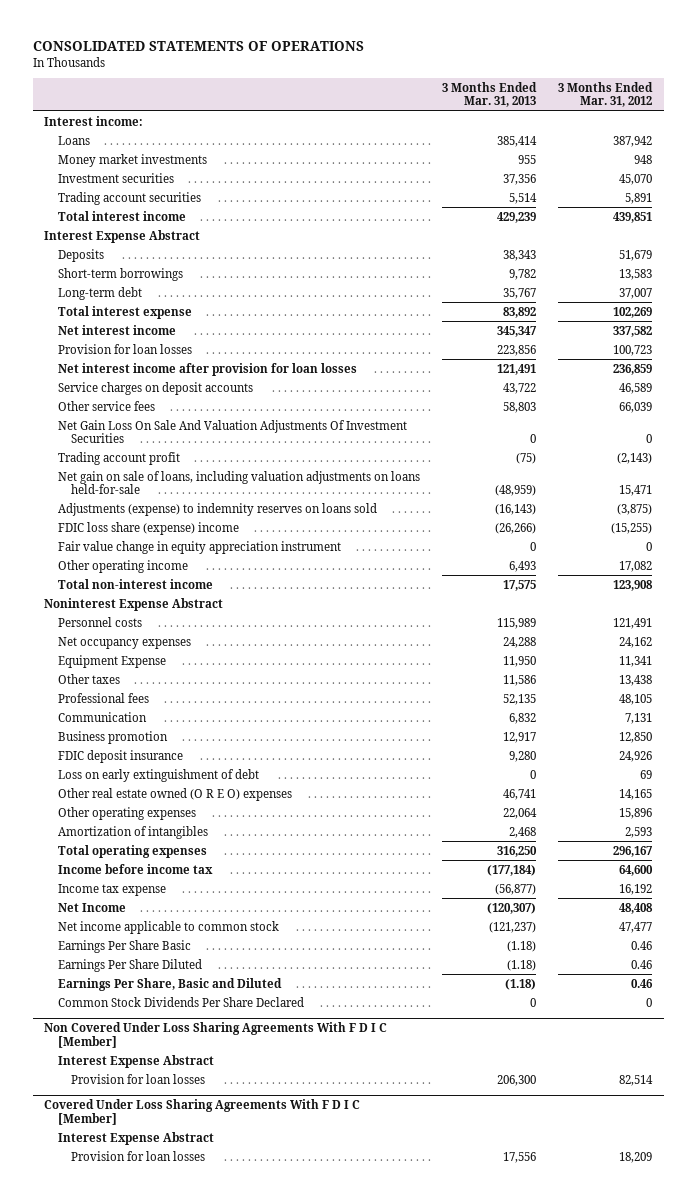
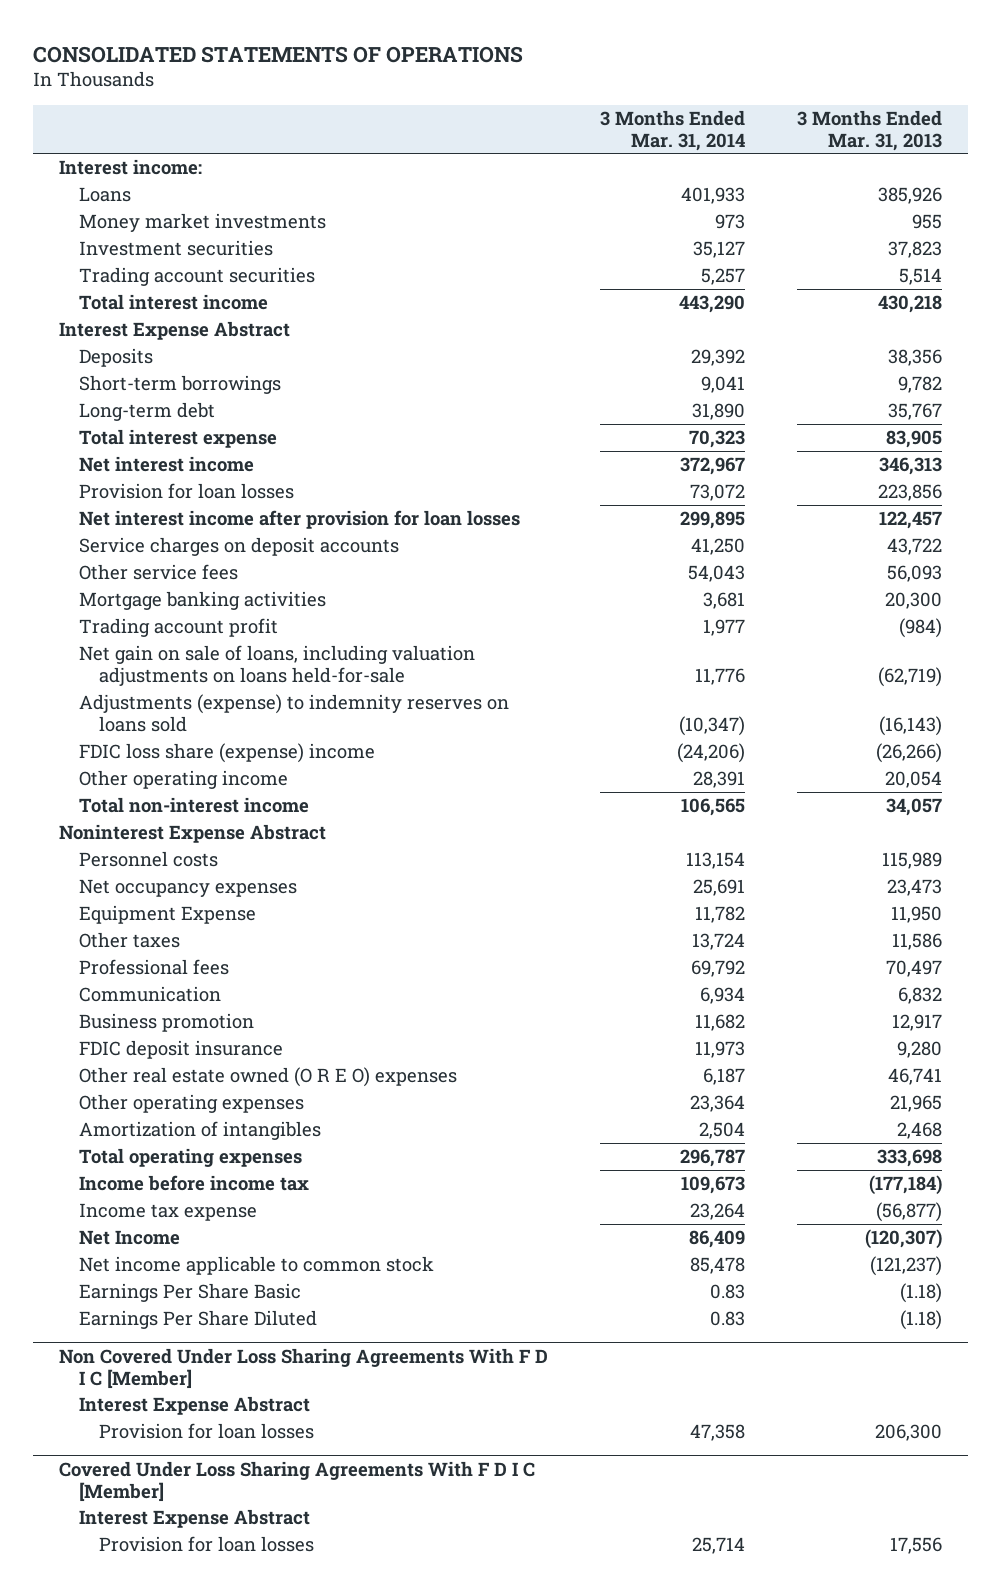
- | 3 Months Ended Mar. 31, 2013 | 3 Months Ended Mar. 31, 2012
+ | 3 Months Ended Mar. 31, 2014 | 3 Months Ended Mar. 31, 2013
- Loans | 385,414 | 387,942
+ Loans | 401,933 | 385,926
- Investment securities | 37,356 | 45,070
+ Investment securities | 35,127 | 37,823
- Total interest income | 429,239 | 439,851
+ Total interest income | 443,290 | 430,218
- Deposits | 38,343 | 51,679
+ Deposits | 29,392 | 38,356
- Total interest expense | 83,892 | 102,269
- Net interest income | 345,347 | 337,582
+ Total interest expense | 70,323 | 83,905
+ Net interest income | 372,967 | 346,313
- Net interest income after provision for loan losses | 121,491 | 236,859
+ Net interest income after provision for loan losses | 299,895 | 122,457
- Other service fees | 58,803 | 66,039
- Net Gain Loss On Sale And Valuation Adjustments Of Investment Securities | 0 | 0
- Trading account profit | (75) | (2,143)
- Net gain on sale of loans, including valuation adjustments on loans held-for-sale | (48,959) | 15,471
+ Other service fees | 54,043 | 56,093
+ Mortgage banking activities | 3,681 | 20,300
+ Trading account profit | 1,977 | (984)
+ Net gain on sale of loans, including valuation adjustments on loans held-for-sale | 11,776 | (62,719)
- Fair value change in equity appreciation instrument | 0 | 0
- Other operating income | 6,493 | 17,082
- Total non-interest income | 17,575 | 123,908
+ Other operating income | 28,391 | 20,054
+ Total non-interest income | 106,565 | 34,057
- Net occupancy expenses | 24,288 | 24,162
+ Net occupancy expenses | 25,691 | 23,473
- Professional fees | 52,135 | 48,105
+ Professional fees | 69,792 | 70,497
- Loss on early extinguishment of debt | 0 | 69
- Other operating expenses | 22,064 | 15,896
+ Other operating expenses | 23,364 | 21,965
- Total operating expenses | 316,250 | 296,167
+ Total operating expenses | 296,787 | 333,698
- Earnings Per Share, Basic and Diluted | (1.18) | 0.46
- Common Stock Dividends Per Share Declared | 0 | 0

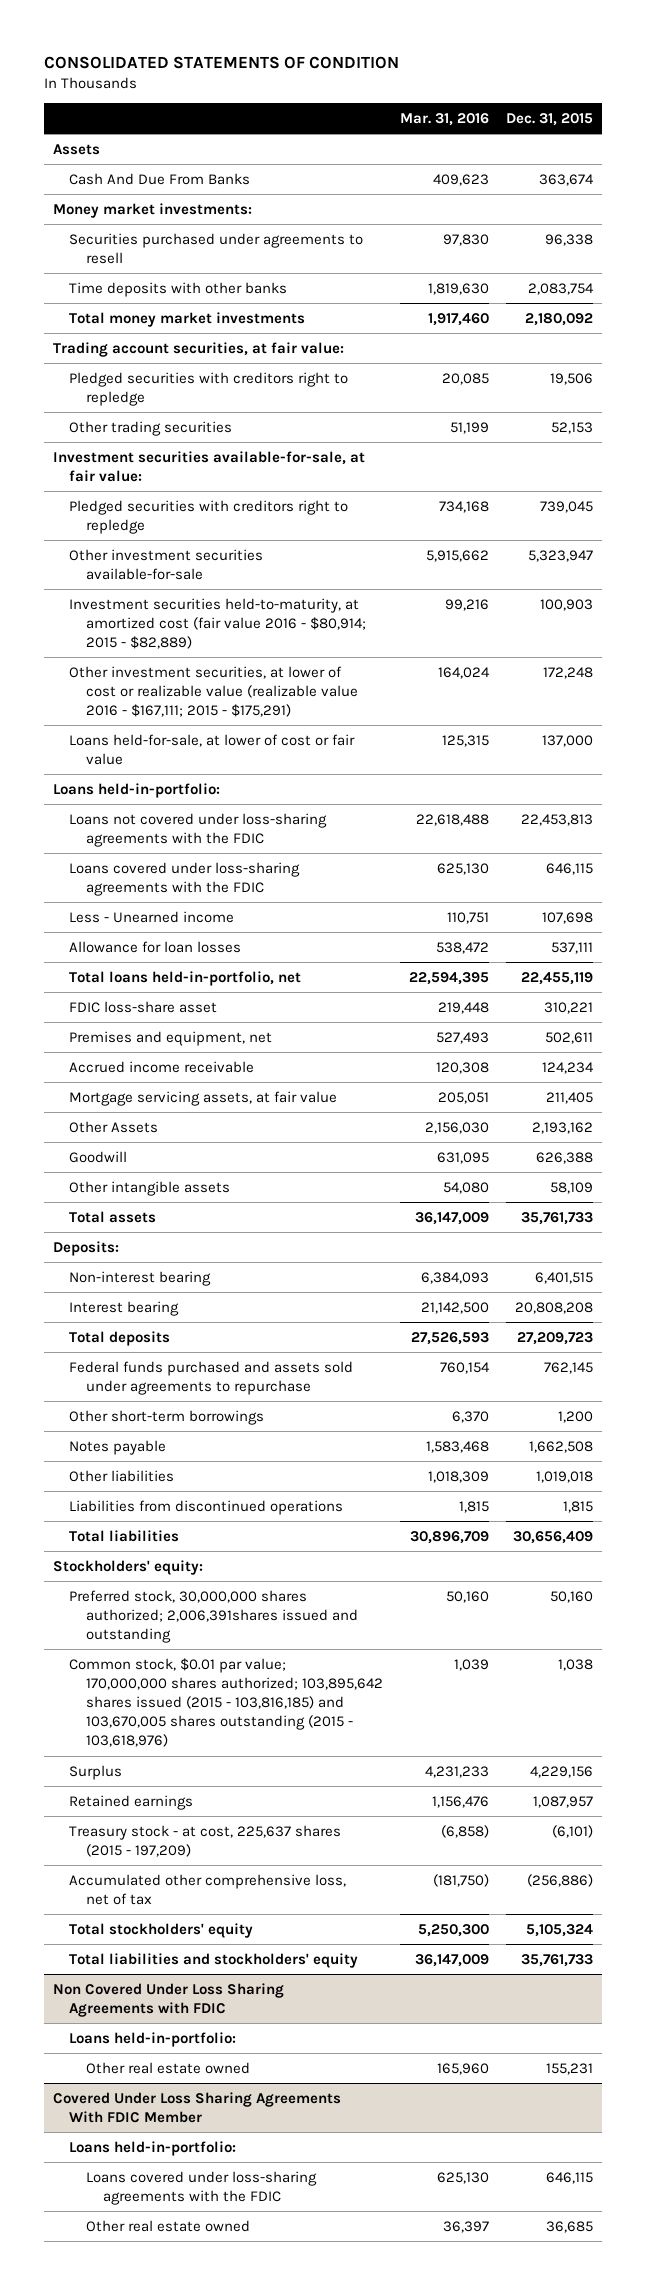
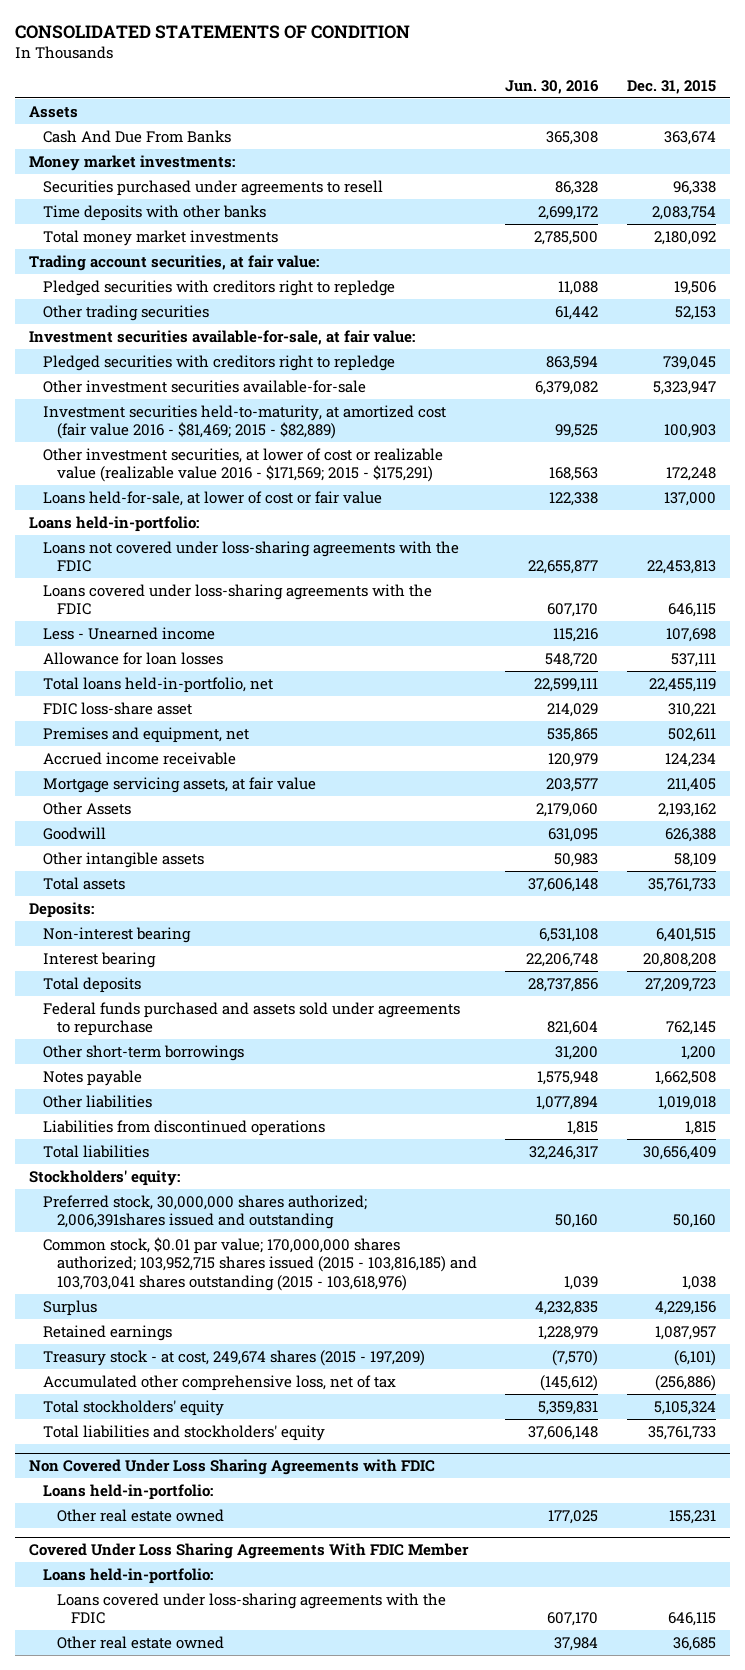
- | Mar. 31, 2016 | Dec. 31, 2015
+ | Jun. 30, 2016 | Dec. 31, 2015
- Investment securities held-to-maturity, at amortized cost (fair value 2016 - $80,914; 2015 - $82,889) | 99,216 | 100,903
- Other investment securities, at lower of cost or realizable value (realizable value 2016 - $167,111; 2015 - $175,291) | 164,024 | 172,248
+ Investment securities held-to-maturity, at amortized cost (fair value 2016 - $81,469; 2015 - $82,889) | 99,525 | 100,903
+ Other investment securities, at lower of cost or realizable value (realizable value 2016 - $171,569; 2015 - $175,291) | 168,563 | 172,248
- Common stock, $0.01 par value; 170,000,000 shares authorized; 103,895,642 shares issued (2015 - 103,816,185) and 103,670,005 shares outstanding (2015 - 103,618,976) | 1,039 | 1,038
+ Common stock, $0.01 par value; 170,000,000 shares authorized; 103,952,715 shares issued (2015 - 103,816,185) and 103,703,041 shares outstanding (2015 - 103,618,976) | 1,039 | 1,038
- Treasury stock - at cost, 225,637 shares (2015 - 197,209) | (6,858) | (6,101)
+ Treasury stock - at cost, 249,674 shares (2015 - 197,209) | (7,570) | (6,101)

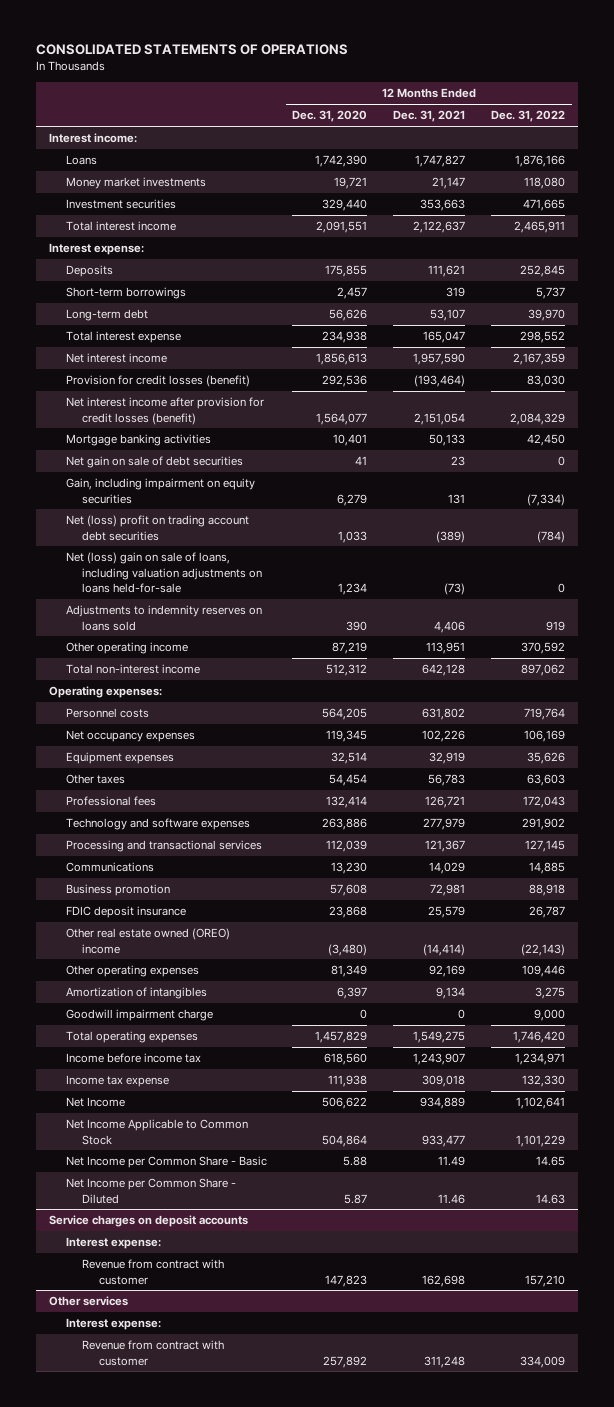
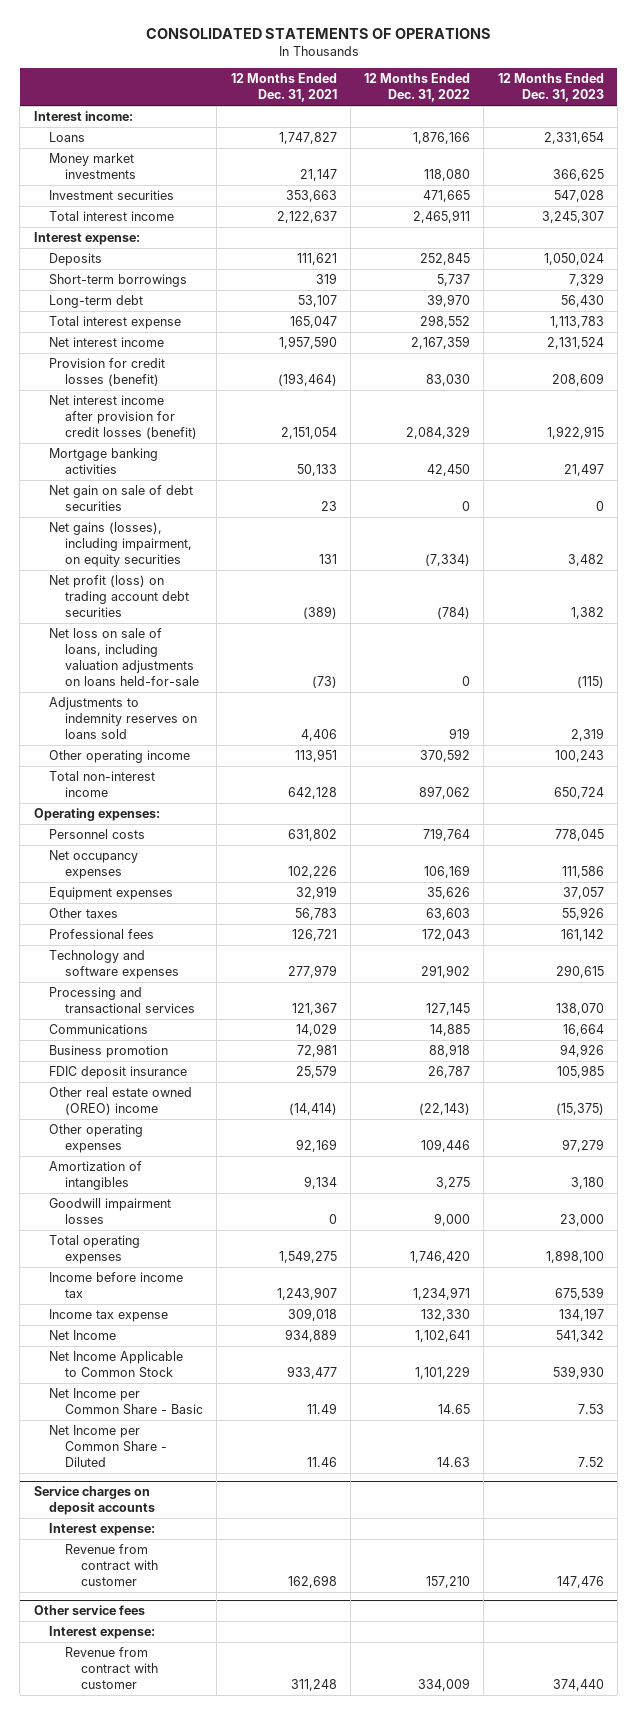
- | 12 Months Ended Dec. 31, 2020 | 12 Months Ended Dec. 31, 2021 | 12 Months Ended Dec. 31, 2022
+ | 12 Months Ended Dec. 31, 2021 | 12 Months Ended Dec. 31, 2022 | 12 Months Ended Dec. 31, 2023
- Gain, including impairment on equity securities | 6,279 | 131 | (7,334)
- Net (loss) profit on trading account debt securities | 1,033 | (389) | (784)
- Net (loss) gain on sale of loans, including valuation adjustments on loans held-for-sale | 1,234 | (73) | 0
+ Net gains (losses), including impairment, on equity securities | 131 | (7,334) | 3,482
+ Net profit (loss) on trading account debt securities | (389) | (784) | 1,382
+ Net loss on sale of loans, including valuation adjustments on loans held-for-sale | (73) | 0 | (115)
- Goodwill impairment charge | 0 | 0 | 9,000
+ Goodwill impairment losses | 0 | 9,000 | 23,000
- Other services
+ Other service fees

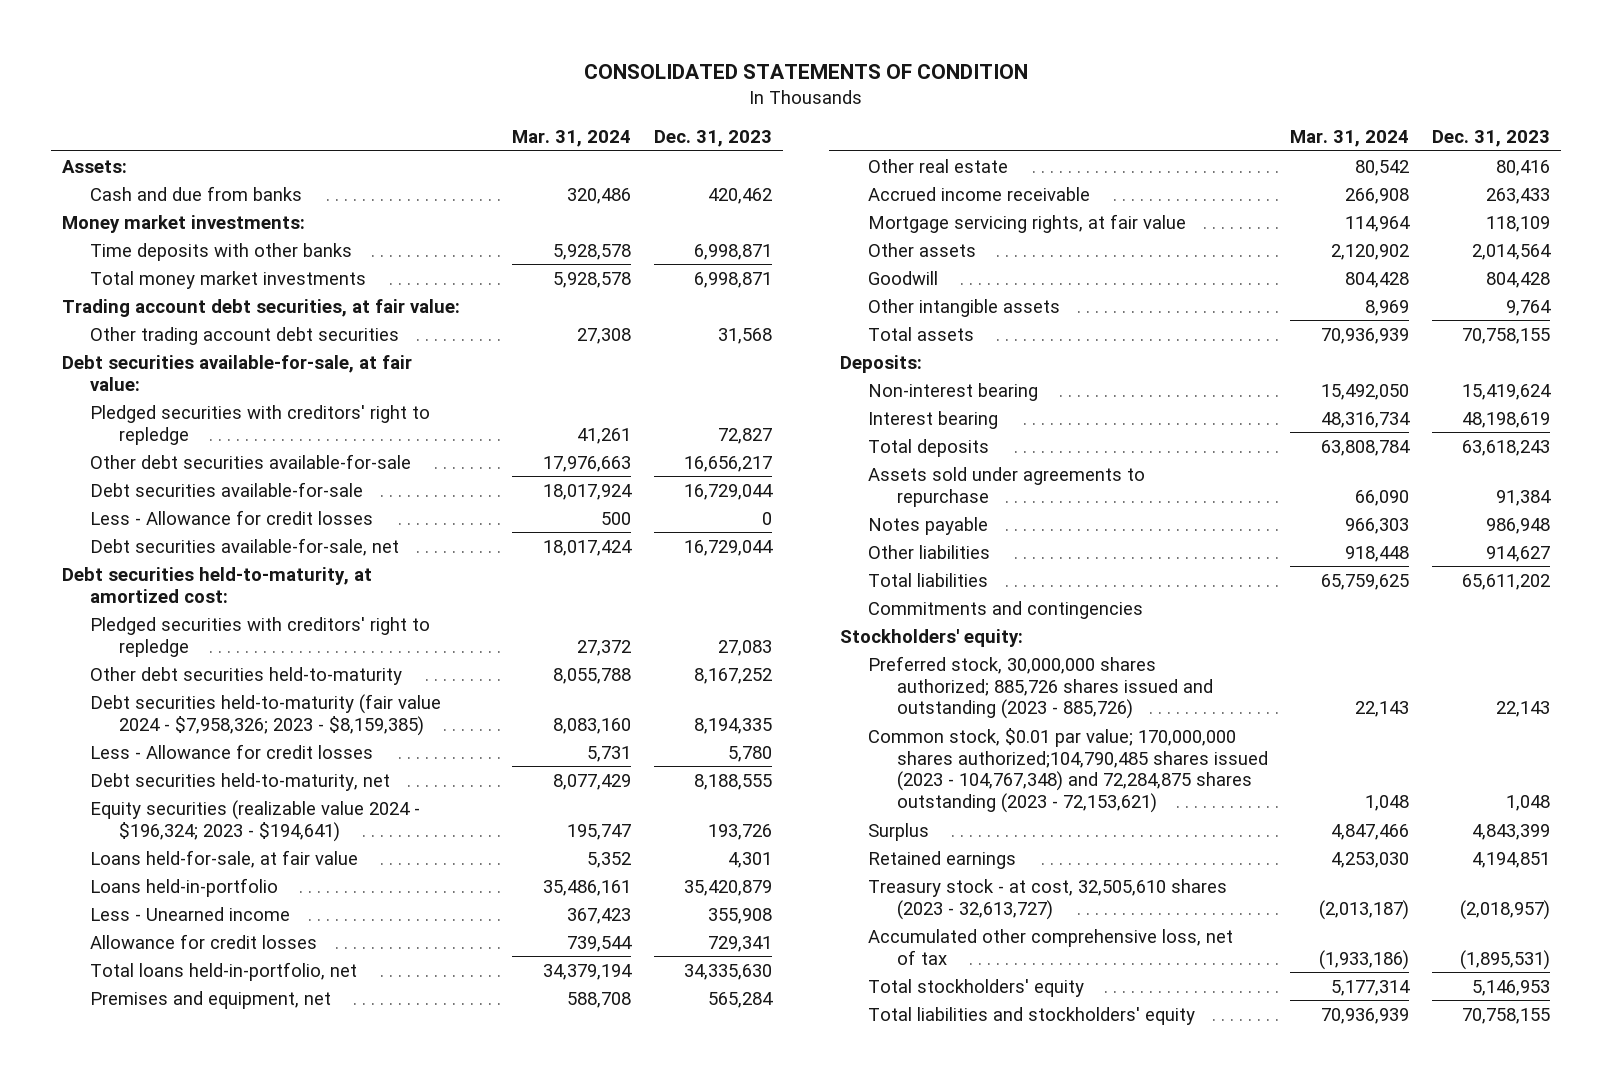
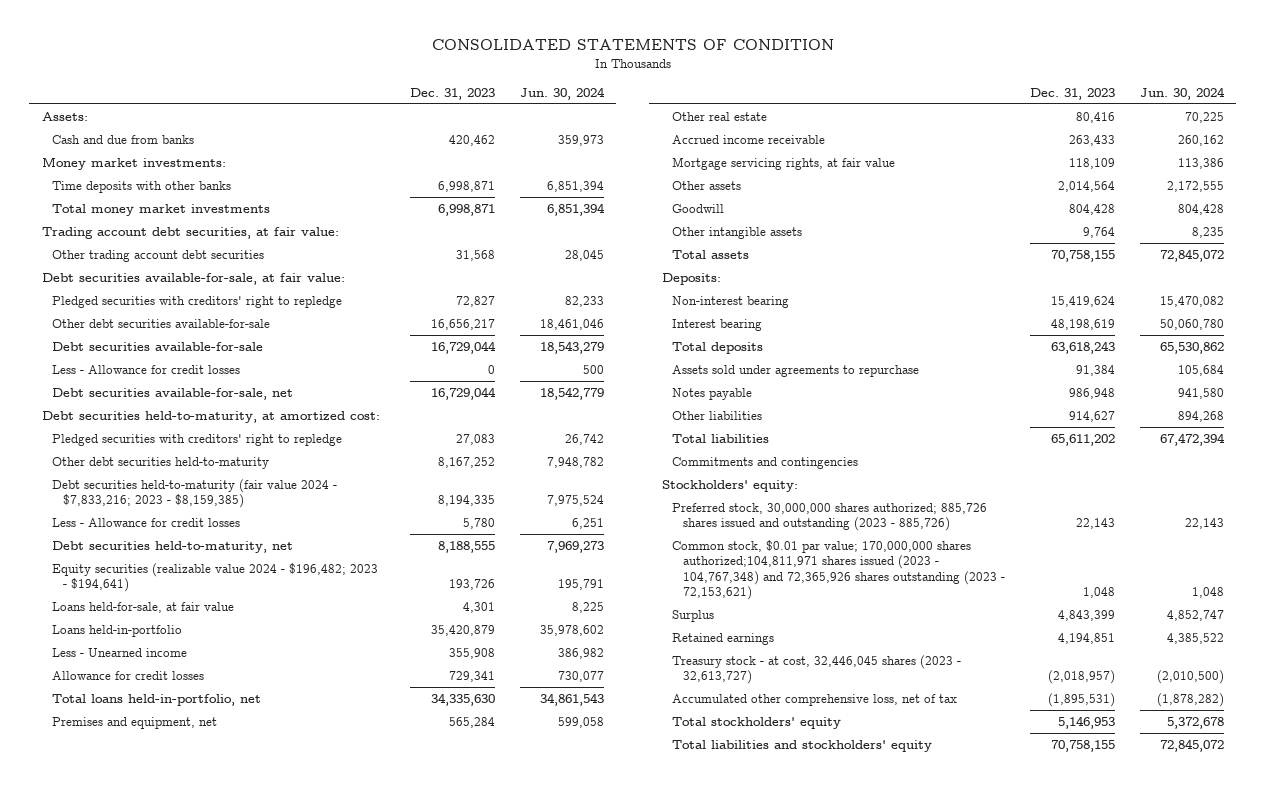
- | Mar. 31, 2024 | Dec. 31, 2023
+ | Dec. 31, 2023 | Jun. 30, 2024
- Debt securities held-to-maturity (fair value 2024 - $7,958,326; 2023 - $8,159,385) | 8,083,160 | 8,194,335
+ Debt securities held-to-maturity (fair value 2024 - $7,833,216; 2023 - $8,159,385) | 8,194,335 | 7,975,524
- Equity securities (realizable value 2024 - $196,324; 2023 - $194,641) | 195,747 | 193,726
+ Equity securities (realizable value 2024 - $196,482; 2023 - $194,641) | 193,726 | 195,791
- Common stock, $0.01 par value; 170,000,000 shares authorized;104,790,485 shares issued (2023 - 104,767,348) and 72,284,875 shares outstanding (2023 - 72,153,621) | 1,048 | 1,048
+ Common stock, $0.01 par value; 170,000,000 shares authorized;104,811,971 shares issued (2023 - 104,767,348) and 72,365,926 shares outstanding (2023 - 72,153,621) | 1,048 | 1,048
- Treasury stock - at cost, 32,505,610 shares (2023 - 32,613,727) | (2,013,187) | (2,018,957)
+ Treasury stock - at cost, 32,446,045 shares (2023 - 32,613,727) | (2,018,957) | (2,010,500)

